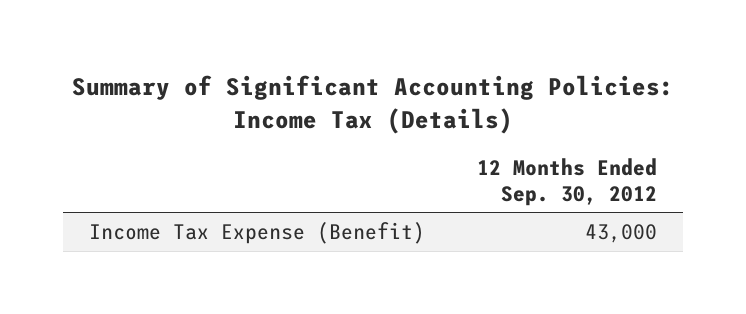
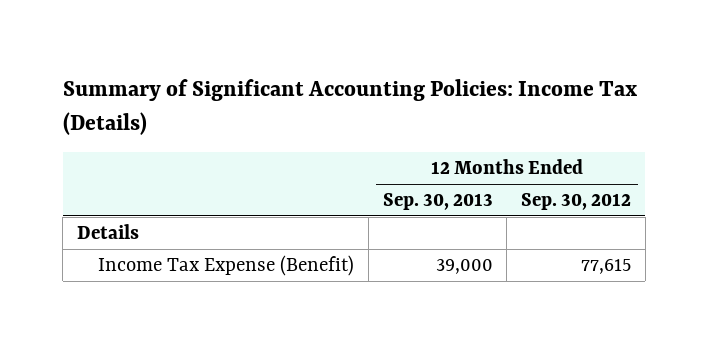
- | 12 Months Ended Sep. 30, 2012
+ | 12 Months Ended Sep. 30, 2013 | 12 Months Ended Sep. 30, 2012
- Income Tax Expense (Benefit) | 43,000
+ Details
+ Income Tax Expense (Benefit) | 39,000 | 77,615

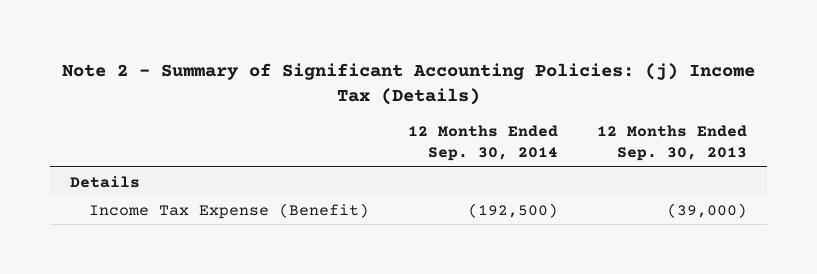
- Summary of Significant Accounting Policies: Income Tax (Details)
+ Note 2 - Summary of Significant Accounting Policies: (j) Income Tax (Details)
- | 12 Months Ended Sep. 30, 2013 | 12 Months Ended Sep. 30, 2012
+ | 12 Months Ended Sep. 30, 2014 | 12 Months Ended Sep. 30, 2013
- Income Tax Expense (Benefit) | 39,000 | 77,615
+ Income Tax Expense (Benefit) | (192,500) | (39,000)

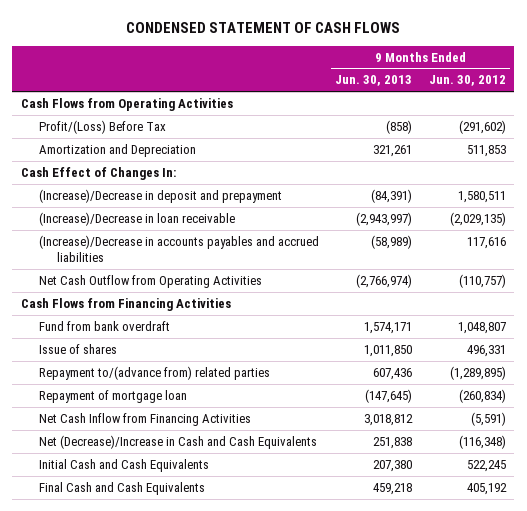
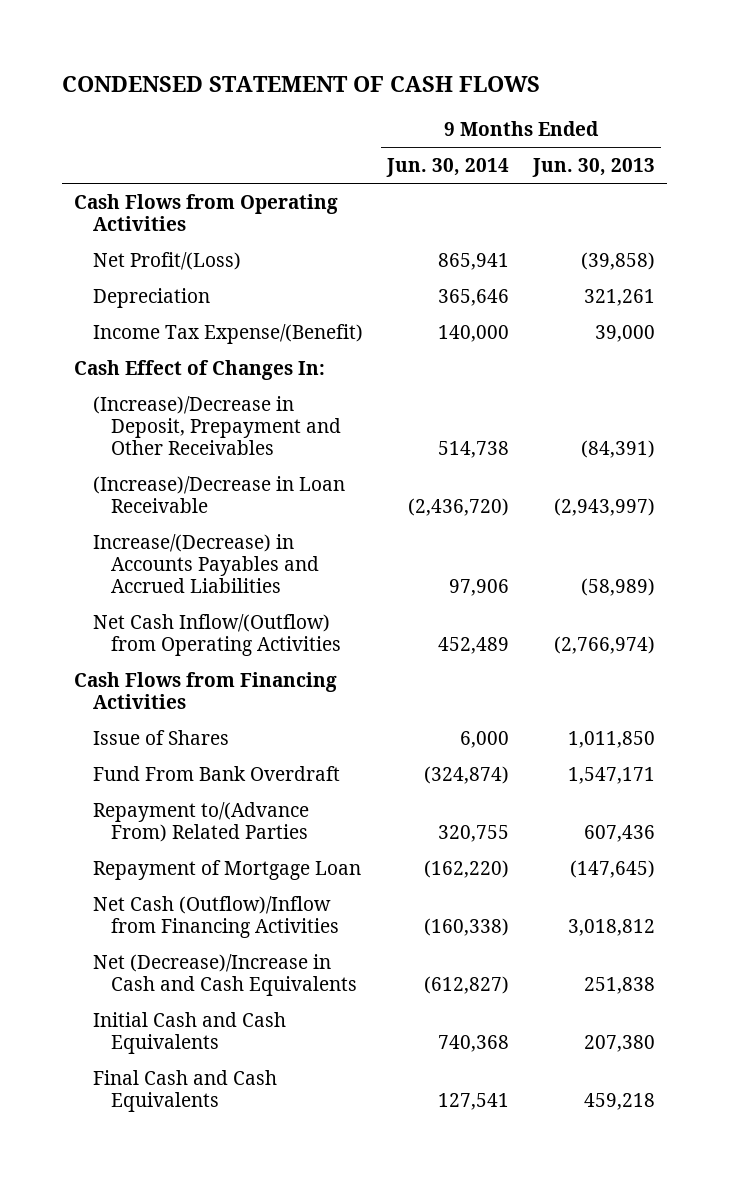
- | 9 Months Ended Jun. 30, 2013 | 9 Months Ended Jun. 30, 2012
+ | 9 Months Ended Jun. 30, 2014 | 9 Months Ended Jun. 30, 2013
- Profit/(Loss) Before Tax | (858) | (291,602)
- Amortization and Depreciation | 321,261 | 511,853
+ Net Profit/(Loss) | 865,941 | (39,858)
+ Depreciation | 365,646 | 321,261
+ Income Tax Expense/(Benefit) | 140,000 | 39,000
- (Increase)/Decrease in deposit and prepayment | (84,391) | 1,580,511
- (Increase)/Decrease in loan receivable | (2,943,997) | (2,029,135)
- (Increase)/Decrease in accounts payables and accrued liabilities | (58,989) | 117,616
- Net Cash Outflow from Operating Activities | (2,766,974) | (110,757)
+ (Increase)/Decrease in Deposit, Prepayment and Other Receivables | 514,738 | (84,391)
+ (Increase)/Decrease in Loan Receivable | (2,436,720) | (2,943,997)
+ Increase/(Decrease) in Accounts Payables and Accrued Liabilities | 97,906 | (58,989)
+ Net Cash Inflow/(Outflow) from Operating Activities | 452,489 | (2,766,974)
- Fund from bank overdraft | 1,574,171 | 1,048,807
- Issue of shares | 1,011,850 | 496,331
- Repayment to/(advance from) related parties | 607,436 | (1,289,895)
- Repayment of mortgage loan | (147,645) | (260,834)
- Net Cash Inflow from Financing Activities | 3,018,812 | (5,591)
+ Issue of Shares | 6,000 | 1,011,850
+ Fund From Bank Overdraft | (324,874) | 1,547,171
+ Repayment to/(Advance From) Related Parties | 320,755 | 607,436
+ Repayment of Mortgage Loan | (162,220) | (147,645)
+ Net Cash (Outflow)/Inflow from Financing Activities | (160,338) | 3,018,812

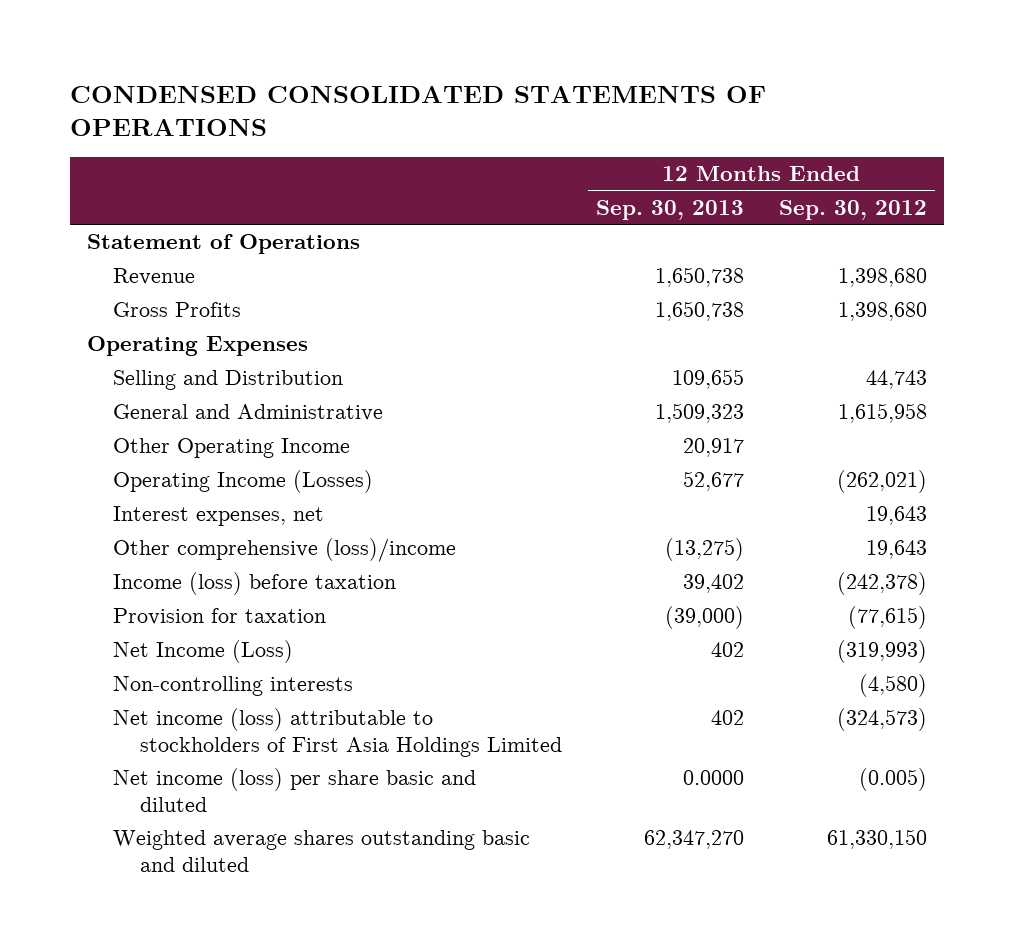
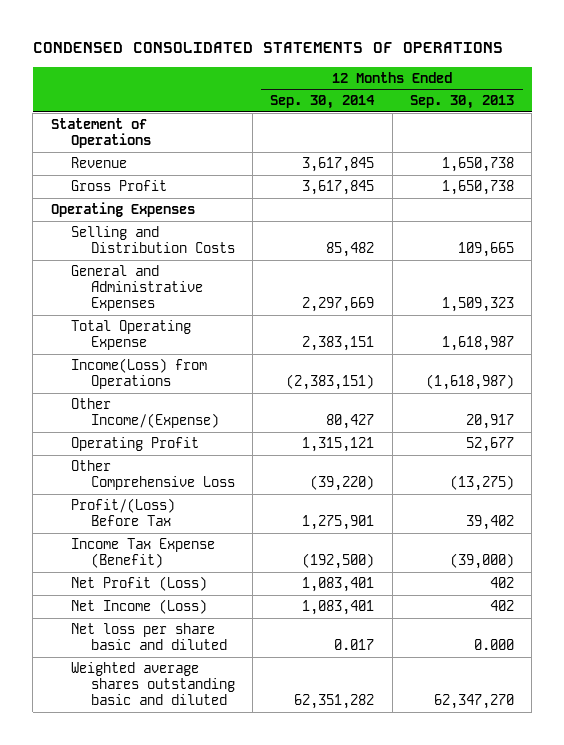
- | 12 Months Ended Sep. 30, 2013 | 12 Months Ended Sep. 30, 2012
+ | 12 Months Ended Sep. 30, 2014 | 12 Months Ended Sep. 30, 2013
- Gross Profits | 1,650,738 | 1,398,680
+ Gross Profit | 3,617,845 | 1,650,738
- Selling and Distribution | 109,655 | 44,743
- General and Administrative | 1,509,323 | 1,615,958
- Other Operating Income | 20,917 |
- Operating Income (Losses) | 52,677 | (262,021)
- Interest expenses, net | | 19,643
- Other comprehensive (loss)/income | (13,275) | 19,643
- Income (loss) before taxation | 39,402 | (242,378)
- Provision for taxation | (39,000) | (77,615)
+ Selling and Distribution Costs | 85,482 | 109,665
+ General and Administrative Expenses | 2,297,669 | 1,509,323
+ Total Operating Expense | 2,383,151 | 1,618,987
+ Income(Loss) from Operations | (2,383,151) | (1,618,987)
+ Other Income/(Expense) | 80,427 | 20,917
+ Operating Profit | 1,315,121 | 52,677
+ Other Comprehensive Loss | (39,220) | (13,275)
+ Profit/(Loss) Before Tax | 1,275,901 | 39,402
+ Income Tax Expense (Benefit) | (192,500) | (39,000)
+ Net Profit (Loss) | 1,083,401 | 402
- Non-controlling interests | | (4,580)
- Net income (loss) attributable to stockholders of First Asia Holdings Limited | 402 | (324,573)
- Net income (loss) per share basic and diluted | 0.0000 | (0.005)
+ Net loss per share basic and diluted | 0.017 | 0.000

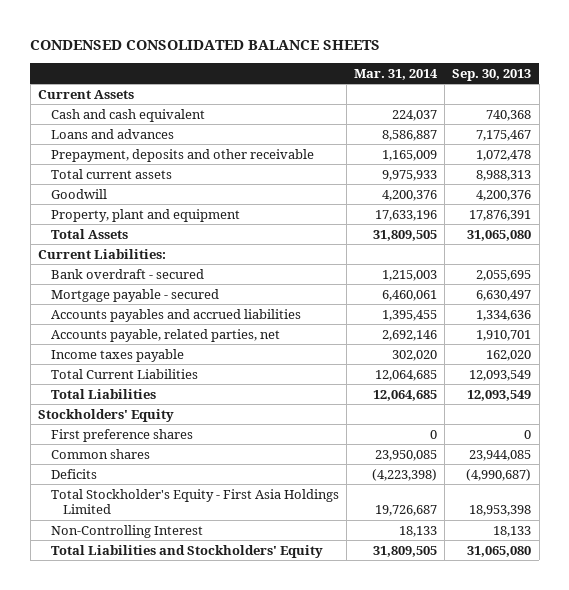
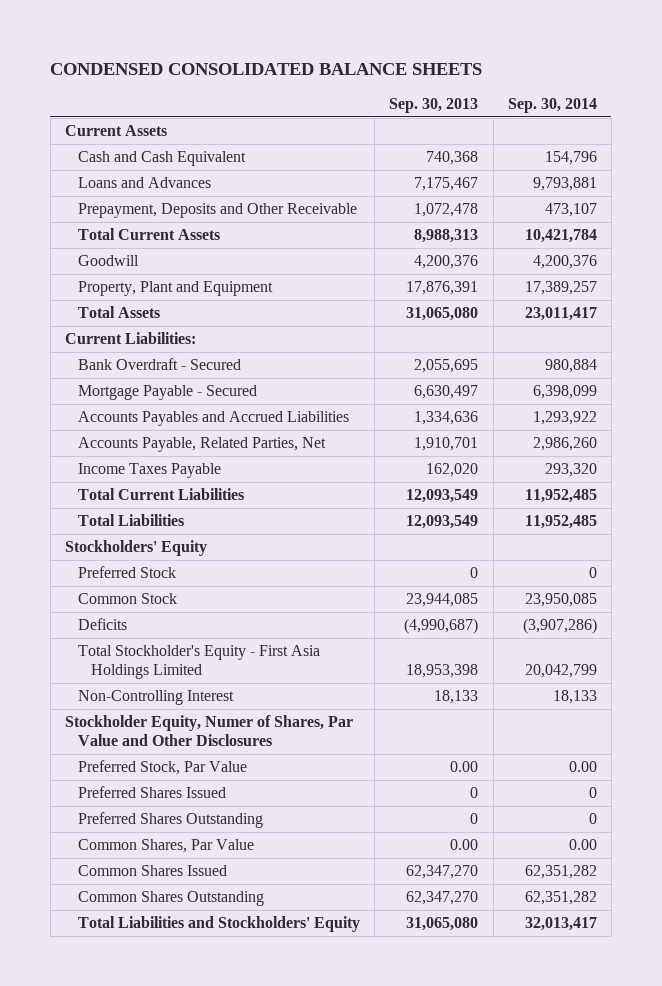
- | Mar. 31, 2014 | Sep. 30, 2013
+ | Sep. 30, 2013 | Sep. 30, 2014
- Cash and cash equivalent | 224,037 | 740,368
- Loans and advances | 8,586,887 | 7,175,467
- Prepayment, deposits and other receivable | 1,165,009 | 1,072,478
- Total current assets | 9,975,933 | 8,988,313
+ Cash and Cash Equivalent | 740,368 | 154,796
+ Loans and Advances | 7,175,467 | 9,793,881
+ Prepayment, Deposits and Other Receivable | 1,072,478 | 473,107
+ Total Current Assets | 8,988,313 | 10,421,784
- Property, plant and equipment | 17,633,196 | 17,876,391
+ Property, Plant and Equipment | 17,876,391 | 17,389,257
- Bank overdraft - secured | 1,215,003 | 2,055,695
- Mortgage payable - secured | 6,460,061 | 6,630,497
- Accounts payables and accrued liabilities | 1,395,455 | 1,334,636
- Accounts payable, related parties, net | 2,692,146 | 1,910,701
- Income taxes payable | 302,020 | 162,020
+ Bank Overdraft - Secured | 2,055,695 | 980,884
+ Mortgage Payable - Secured | 6,630,497 | 6,398,099
+ Accounts Payables and Accrued Liabilities | 1,334,636 | 1,293,922
+ Accounts Payable, Related Parties, Net | 1,910,701 | 2,986,260
+ Income Taxes Payable | 162,020 | 293,320
- First preference shares | 0 | 0
- Common shares | 23,950,085 | 23,944,085
+ Preferred Stock | 0 | 0
+ Common Stock | 23,944,085 | 23,950,085
+ Stockholder Equity, Numer of Shares, Par Value and Other Disclosures
+ Preferred Stock, Par Value | 0.00 | 0.00
+ Preferred Shares Issued | 0 | 0
+ Preferred Shares Outstanding | 0 | 0
+ Common Shares, Par Value | 0.00 | 0.00
+ Common Shares Issued | 62,347,270 | 62,351,282
+ Common Shares Outstanding | 62,347,270 | 62,351,282

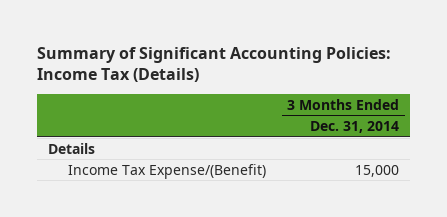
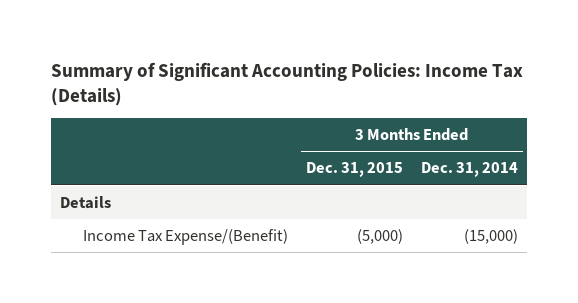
- | 3 Months Ended Dec. 31, 2014
+ | 3 Months Ended Dec. 31, 2015 | 3 Months Ended Dec. 31, 2014
- Income Tax Expense/(Benefit) | 15,000
+ Income Tax Expense/(Benefit) | (5,000) | (15,000)

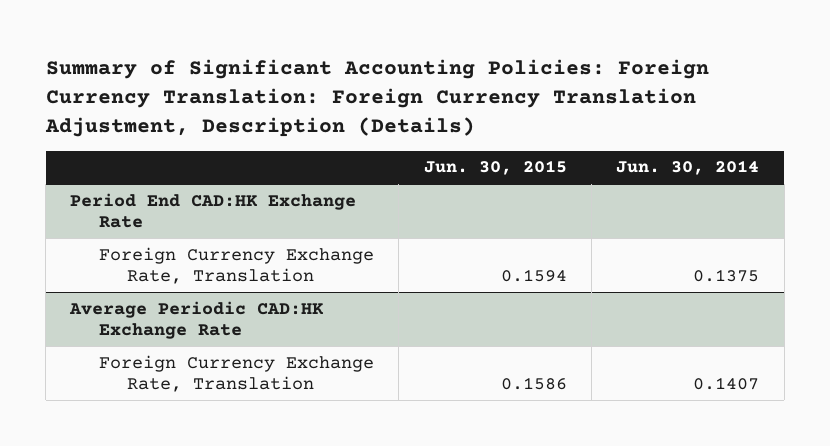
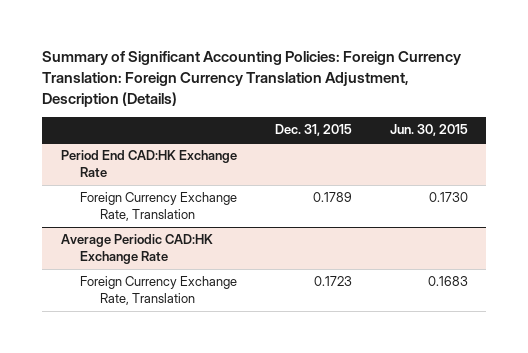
- | Jun. 30, 2015 | Jun. 30, 2014
+ | Dec. 31, 2015 | Jun. 30, 2015
@ Period End CAD:HK Exchange Rate
- Foreign Currency Exchange Rate, Translation | 0.1594 | 0.1375
+ Foreign Currency Exchange Rate, Translation | 0.1789 | 0.1730
@ Average Periodic CAD:HK Exchange Rate
- Foreign Currency Exchange Rate, Translation | 0.1586 | 0.1407
+ Foreign Currency Exchange Rate, Translation | 0.1723 | 0.1683

